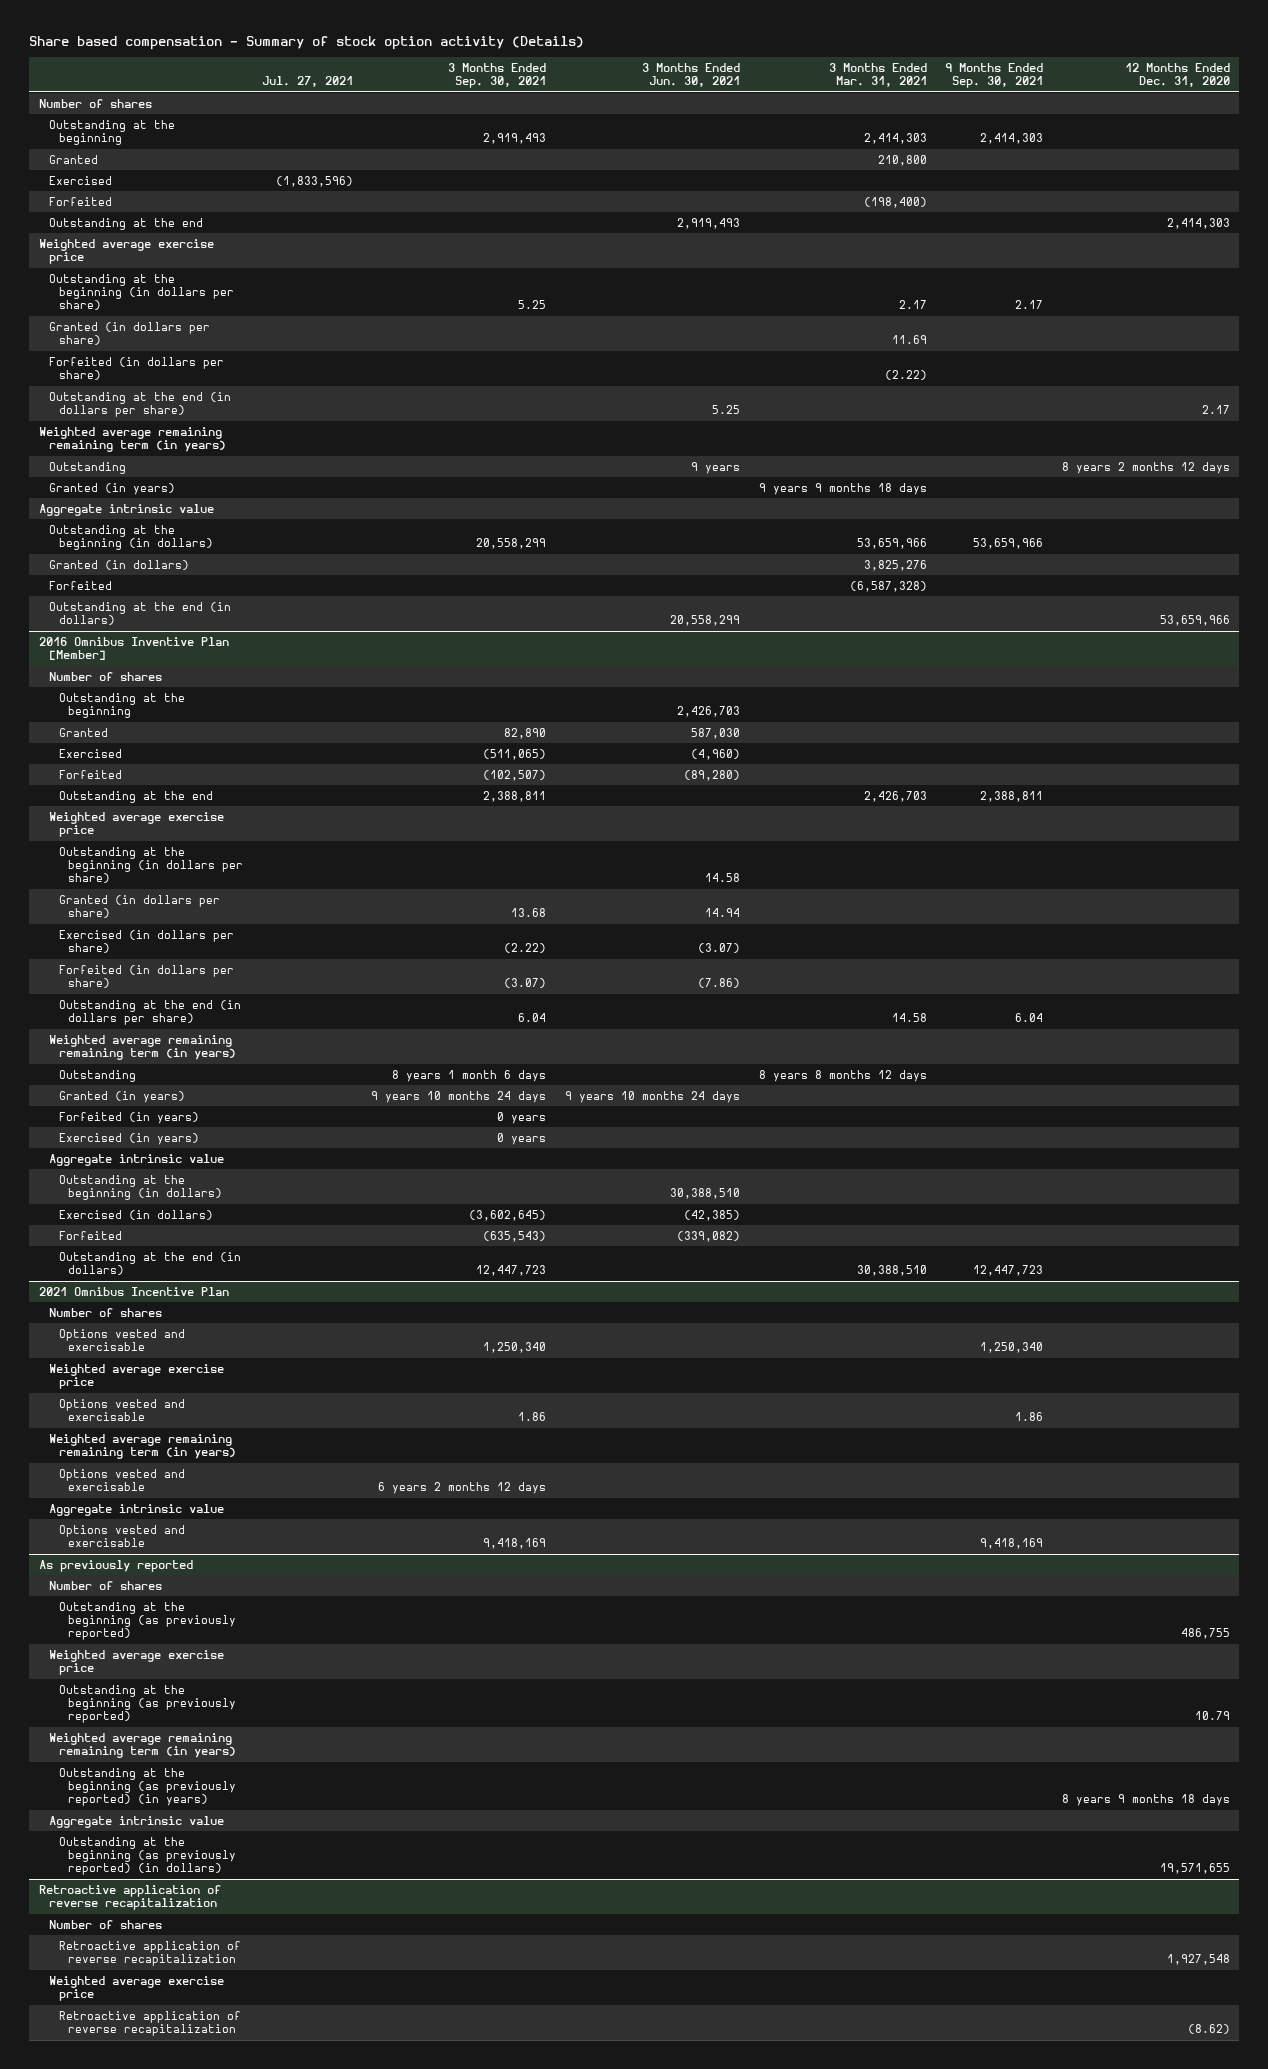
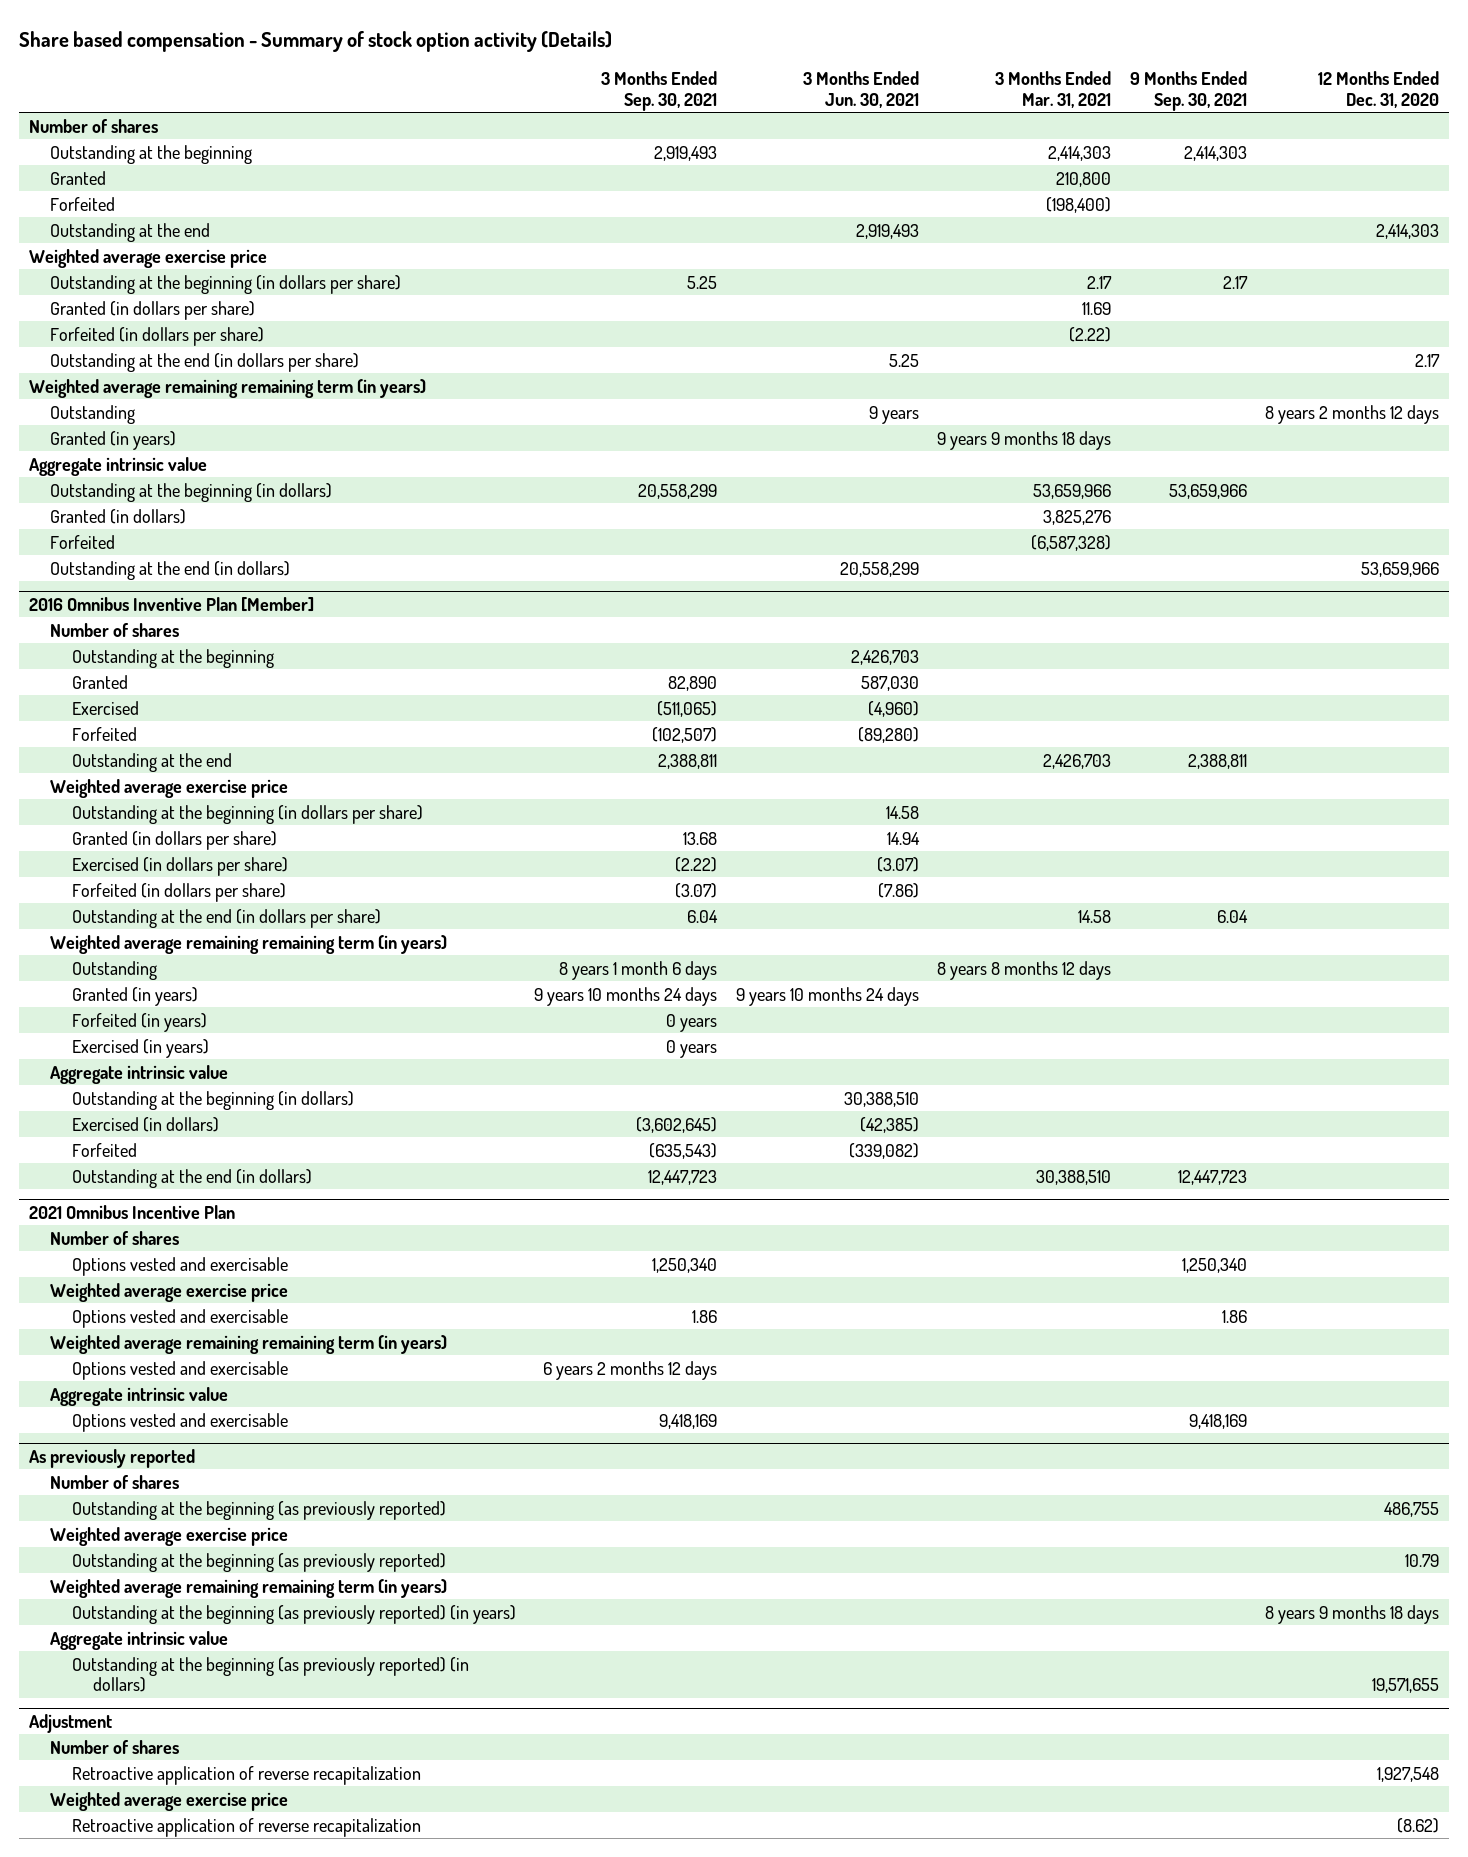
- | Jul. 27, 2021 | 3 Months Ended Sep. 30, 2021 | 3 Months Ended Jun. 30, 2021 | 3 Months Ended Mar. 31, 2021 | 9 Months Ended Sep. 30, 2021 | 12 Months Ended Dec. 31, 2020
+ | 3 Months Ended Sep. 30, 2021 | 3 Months Ended Jun. 30, 2021 | 3 Months Ended Mar. 31, 2021 | 9 Months Ended Sep. 30, 2021 | 12 Months Ended Dec. 31, 2020
- Exercised | (1,833,596) | | | | |
- Retroactive application of reverse recapitalization
+ Adjustment

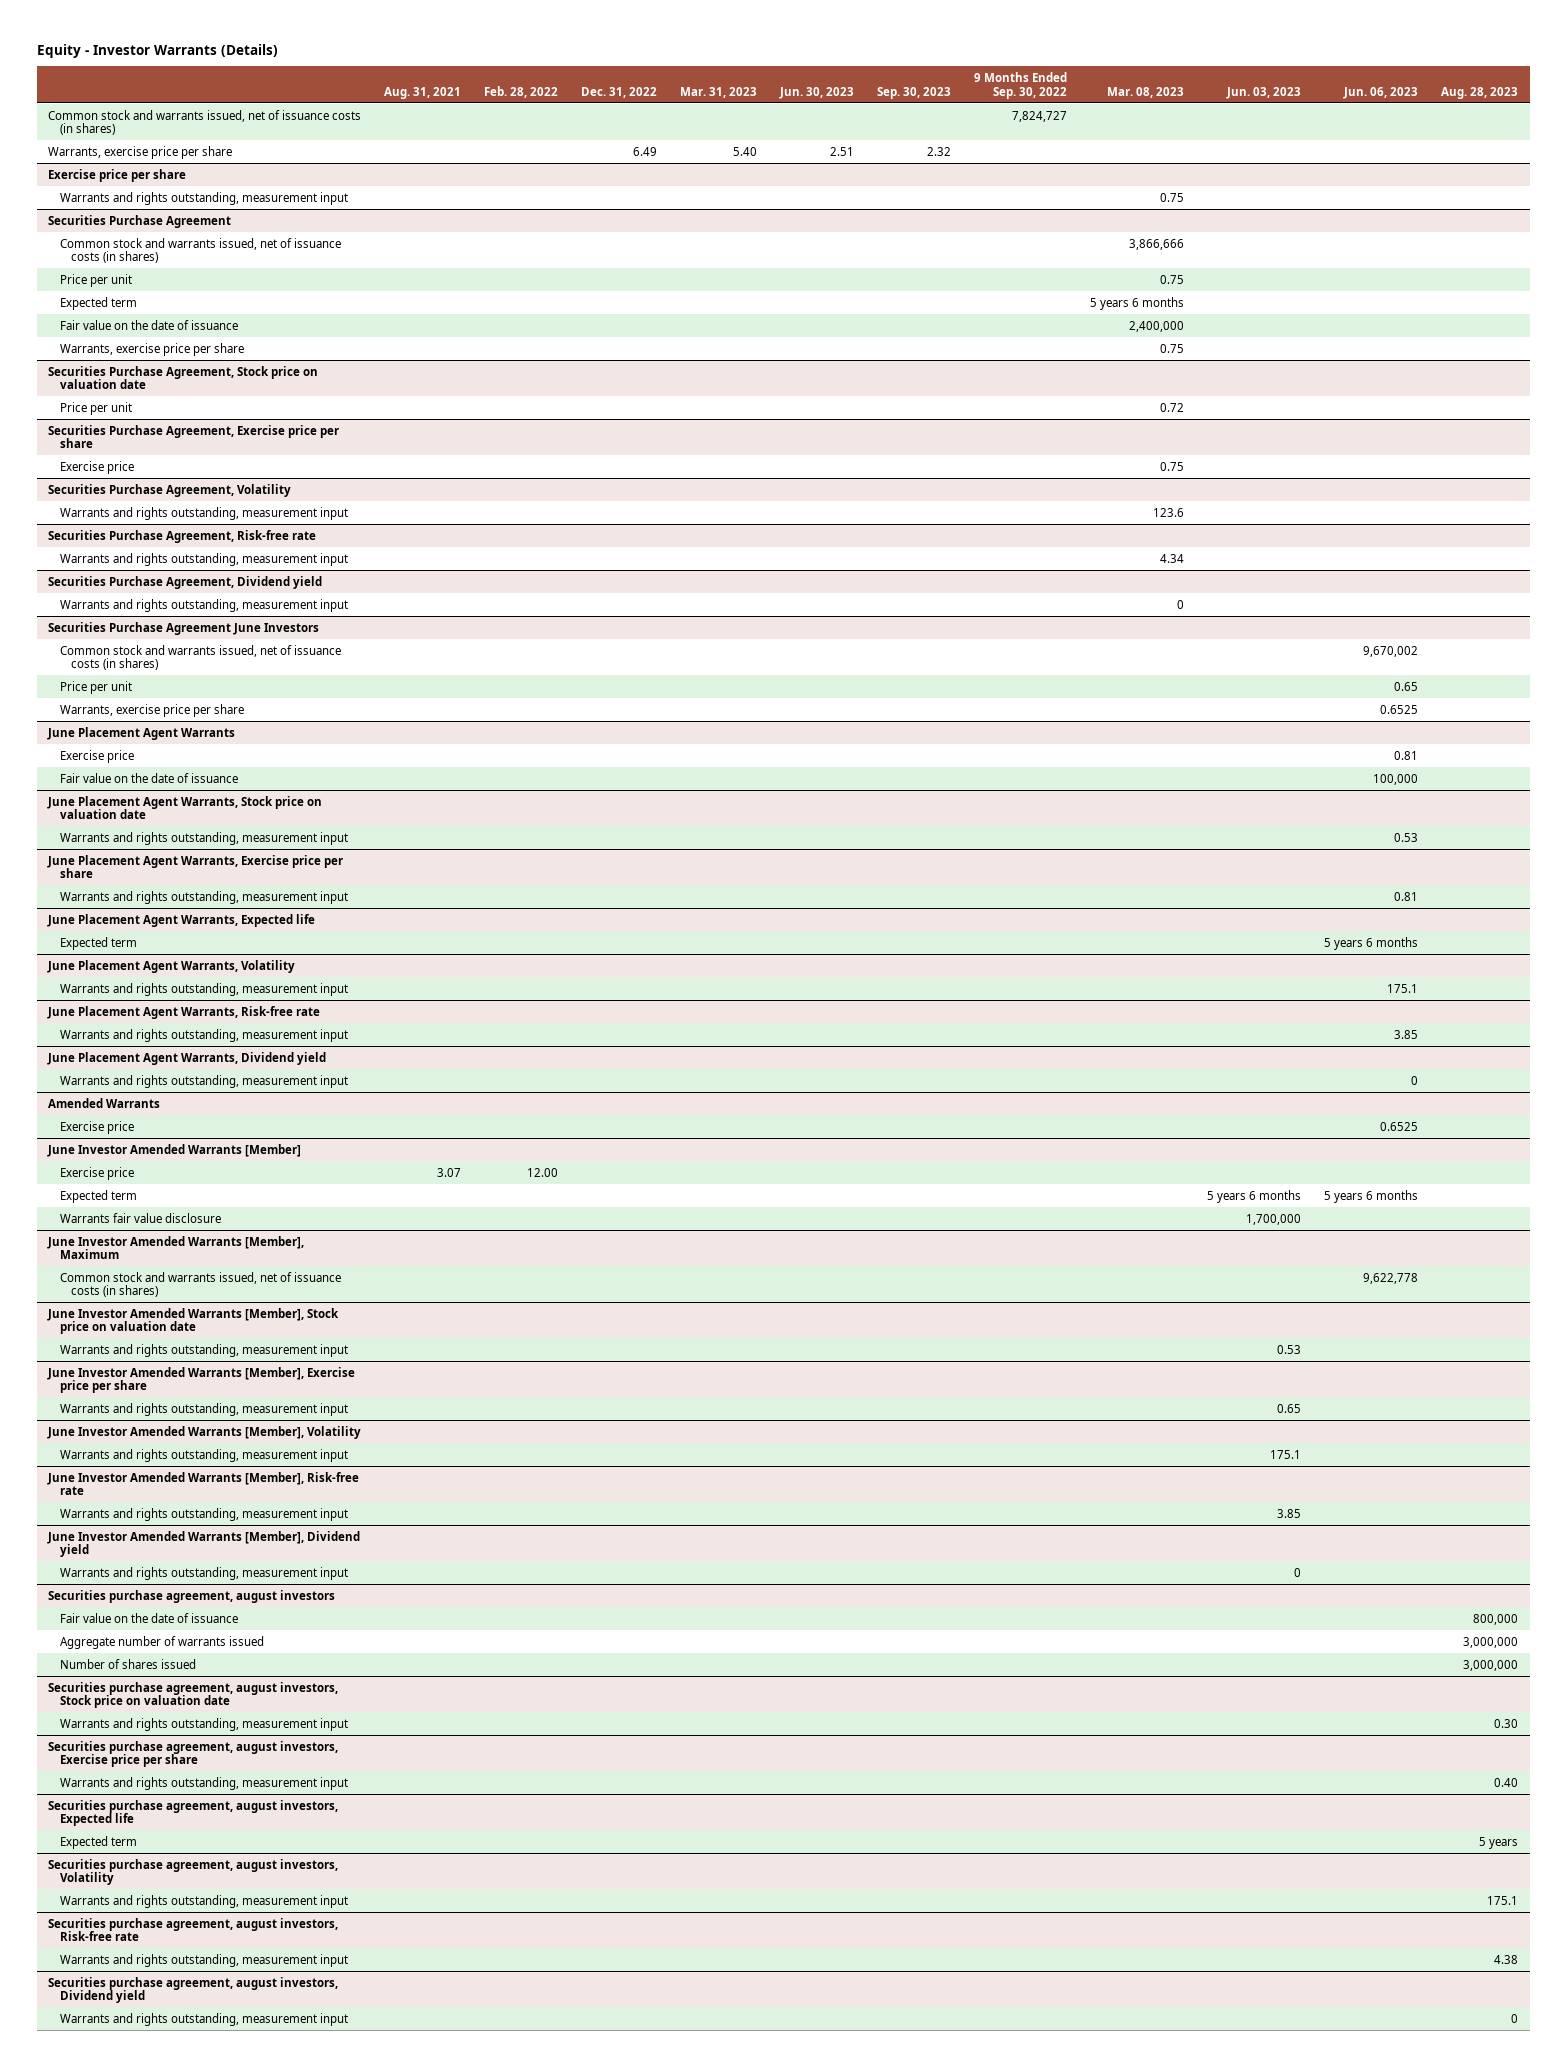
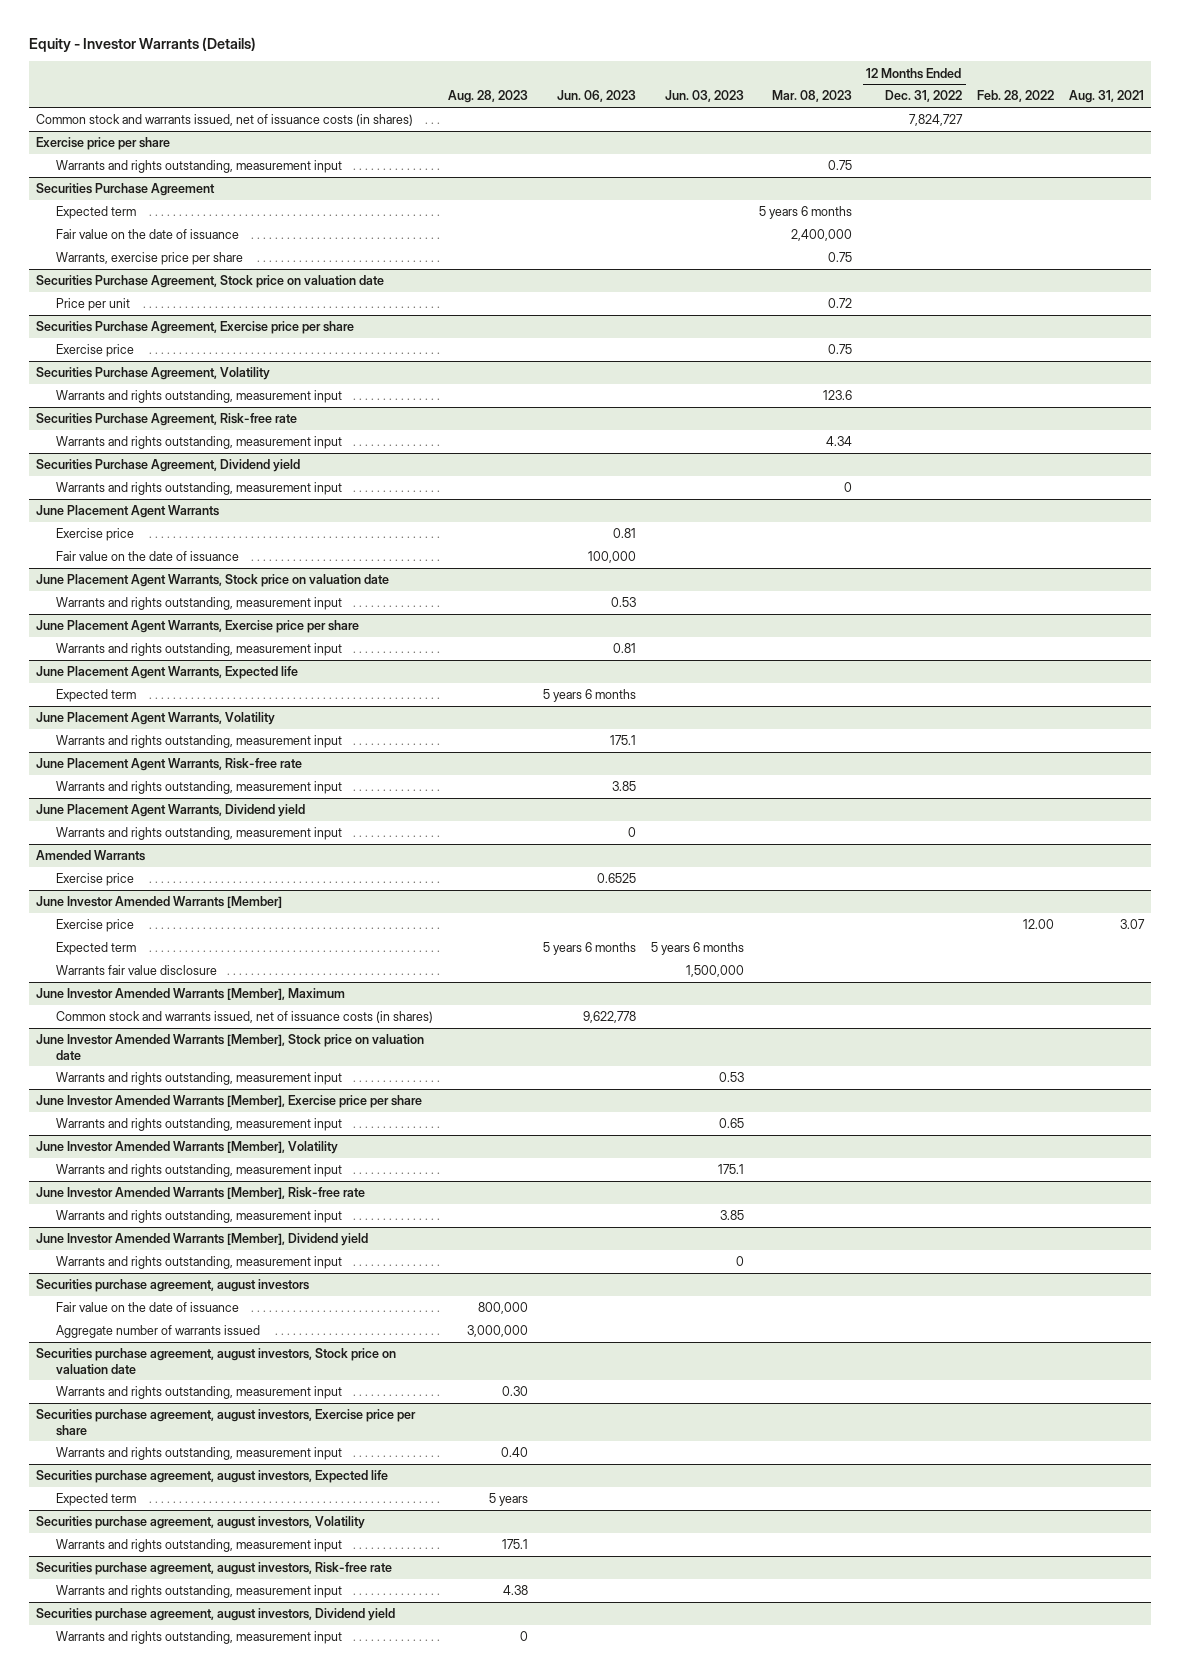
- | Aug. 31, 2021 | Feb. 28, 2022 | Dec. 31, 2022 | Mar. 31, 2023 | Jun. 30, 2023 | Sep. 30, 2023 | 9 Months Ended Sep. 30, 2022 | Mar. 08, 2023 | Jun. 03, 2023 | Jun. 06, 2023 | Aug. 28, 2023
+ | Aug. 28, 2023 | Jun. 06, 2023 | Jun. 03, 2023 | Mar. 08, 2023 | 12 Months Ended Dec. 31, 2022 | Feb. 28, 2022 | Aug. 31, 2021
- Warrants, exercise price per share | | | 6.49 | 5.40 | 2.51 | 2.32 | | | | |
@ Securities Purchase Agreement
- Common stock and warrants issued, net of issuance costs (in shares) | | | | | | | | 3,866,666 | | |
- Price per unit | | | | | | | | 0.75 | | |
- Securities Purchase Agreement June Investors
- Common stock and warrants issued, net of issuance costs (in shares) | | | | | | | | | | 9,670,002 |
- Price per unit | | | | | | | | | | 0.65 |
- Warrants, exercise price per share | | | | | | | | | | 0.6525 |
@ June Investor Amended Warrants [Member]
- Warrants fair value disclosure | | | | | | | | | 1,700,000 | |
+ Warrants fair value disclosure | | | 1,500,000 | | | |
@ Securities purchase agreement, august investors
- Number of shares issued | | | | | | | | | | | 3,000,000

